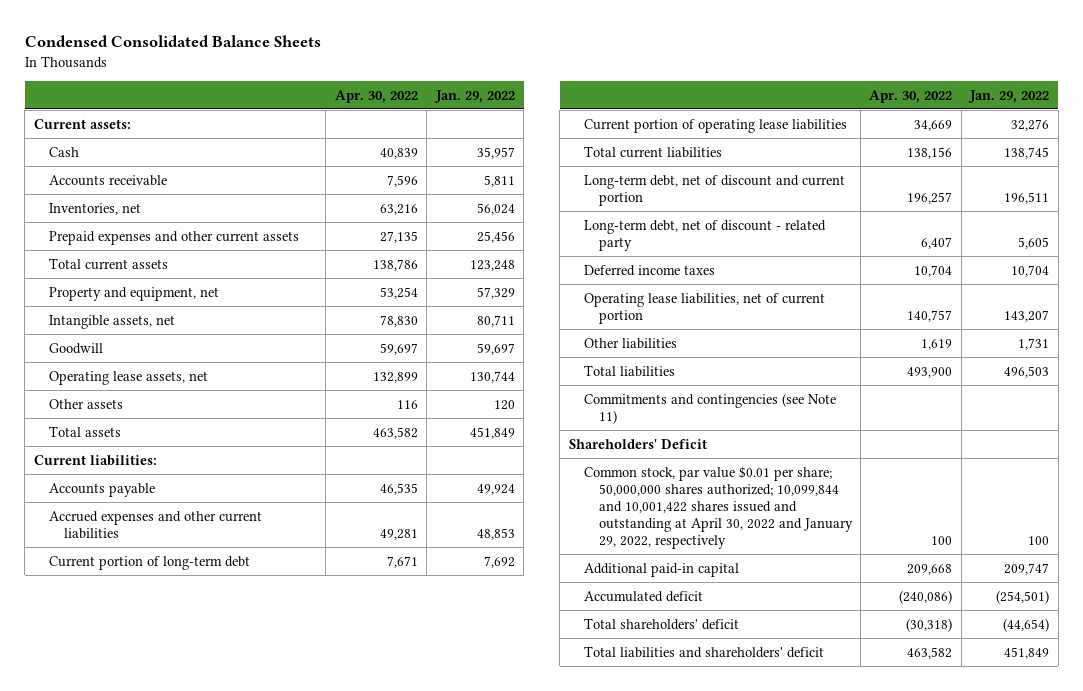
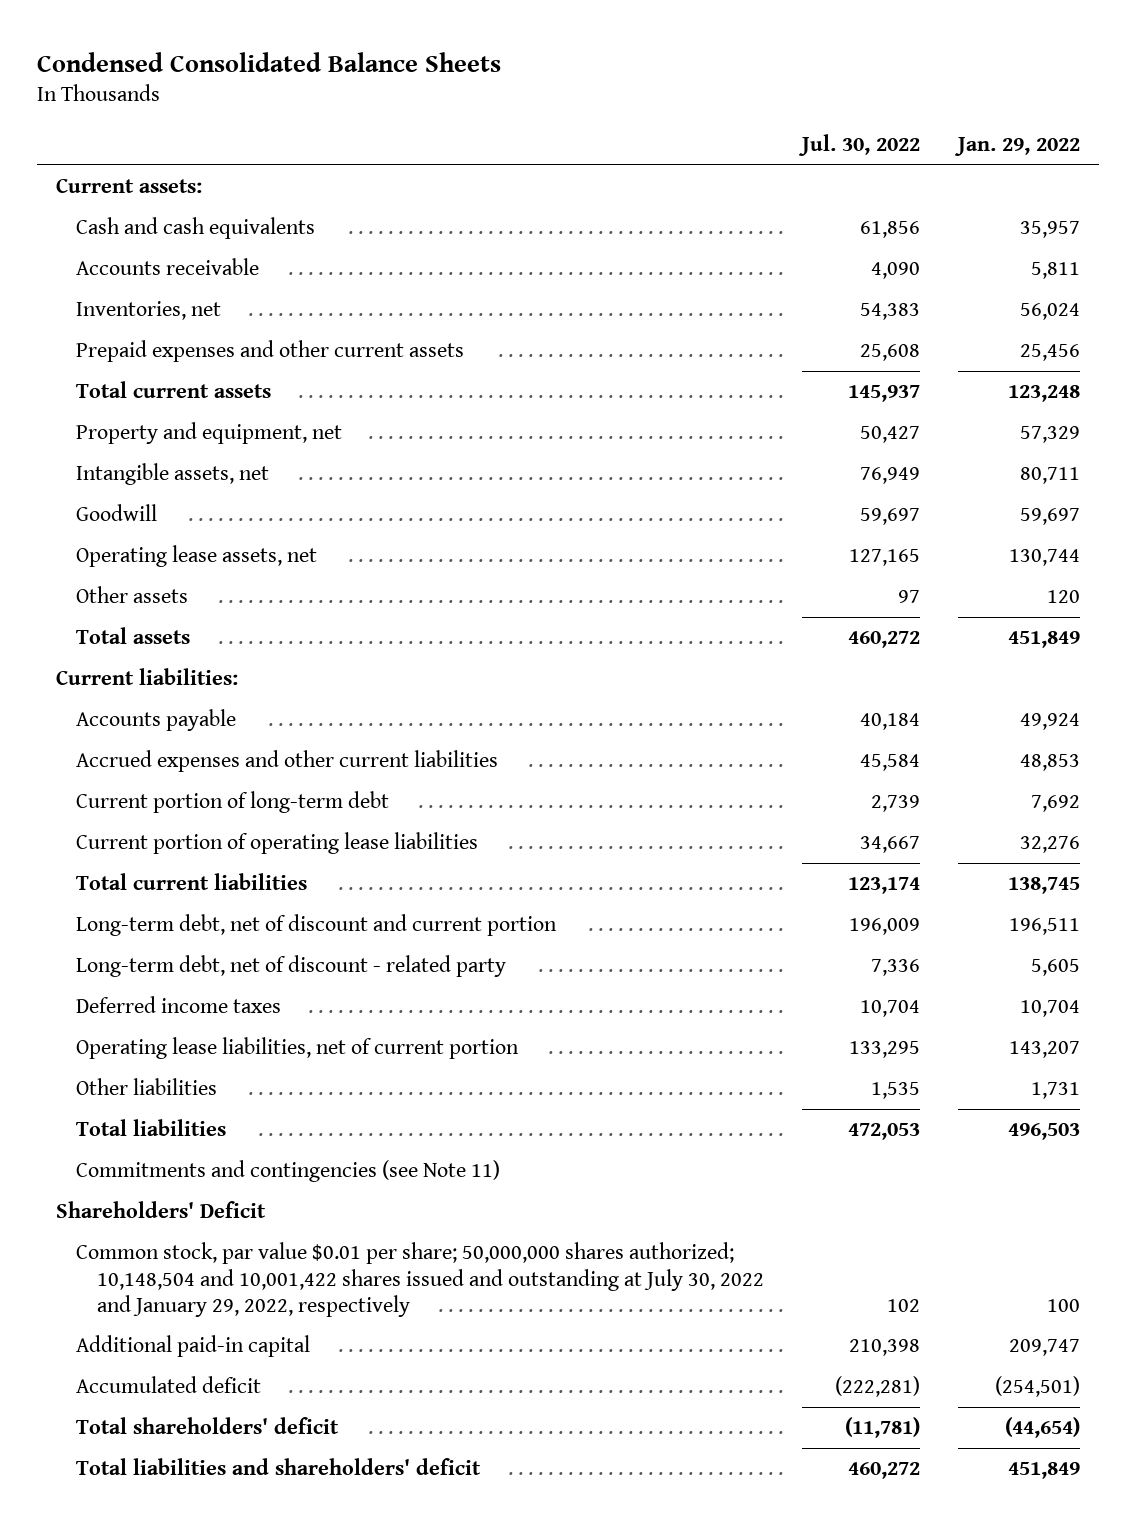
- | Apr. 30, 2022 | Jan. 29, 2022
+ | Jul. 30, 2022 | Jan. 29, 2022
- Cash | 40,839 | 35,957
+ Cash and cash equivalents | 61,856 | 35,957
- Common stock, par value $0.01 per share; 50,000,000 shares authorized; 10,099,844 and 10,001,422 shares issued and outstanding at April 30, 2022 and January 29, 2022, respectively | 100 | 100
+ Common stock, par value $0.01 per share; 50,000,000 shares authorized; 10,148,504 and 10,001,422 shares issued and outstanding at July 30, 2022 and January 29, 2022, respectively | 102 | 100

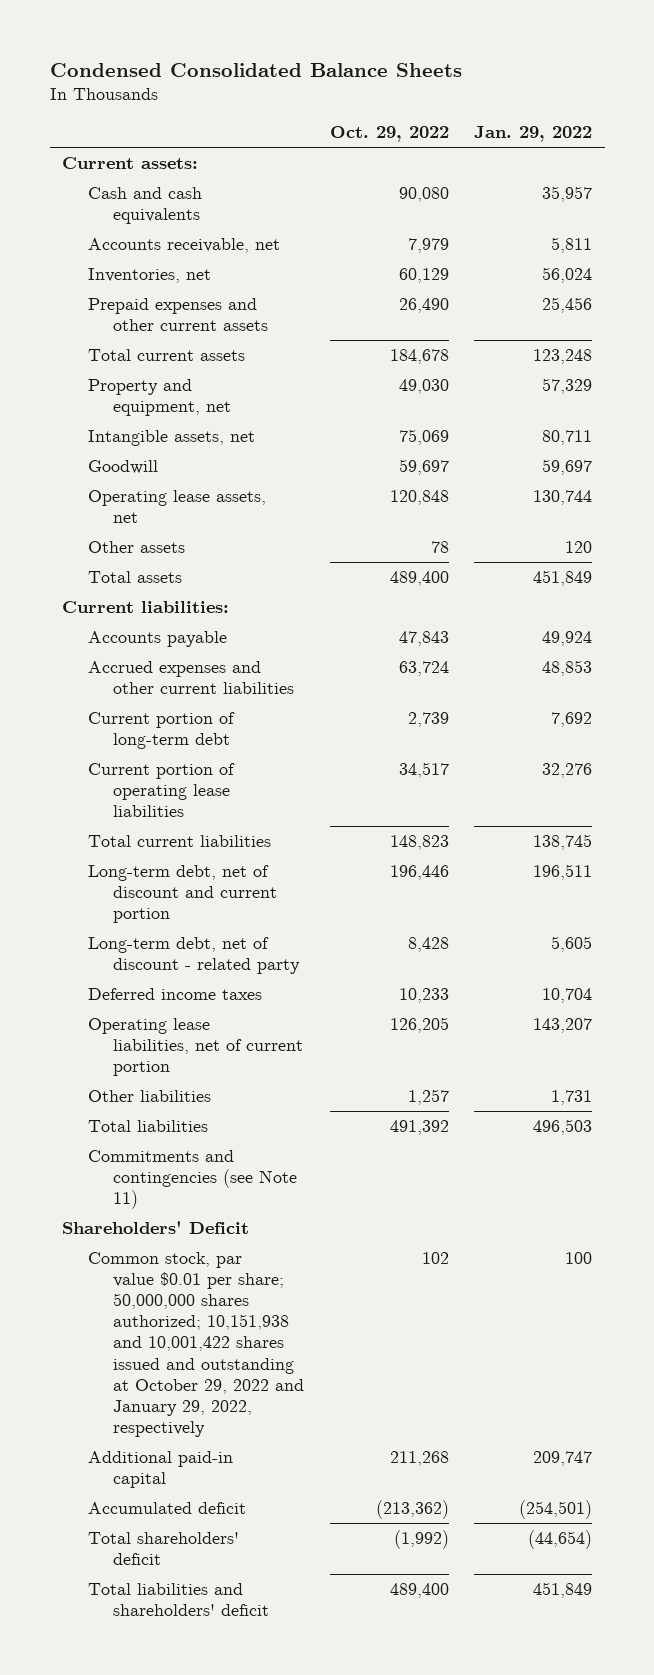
- | Jul. 30, 2022 | Jan. 29, 2022
+ | Oct. 29, 2022 | Jan. 29, 2022
- Accounts receivable | 4,090 | 5,811
+ Accounts receivable, net | 7,979 | 5,811
- Common stock, par value $0.01 per share; 50,000,000 shares authorized; 10,148,504 and 10,001,422 shares issued and outstanding at July 30, 2022 and January 29, 2022, respectively | 102 | 100
+ Common stock, par value $0.01 per share; 50,000,000 shares authorized; 10,151,938 and 10,001,422 shares issued and outstanding at October 29, 2022 and January 29, 2022, respectively | 102 | 100

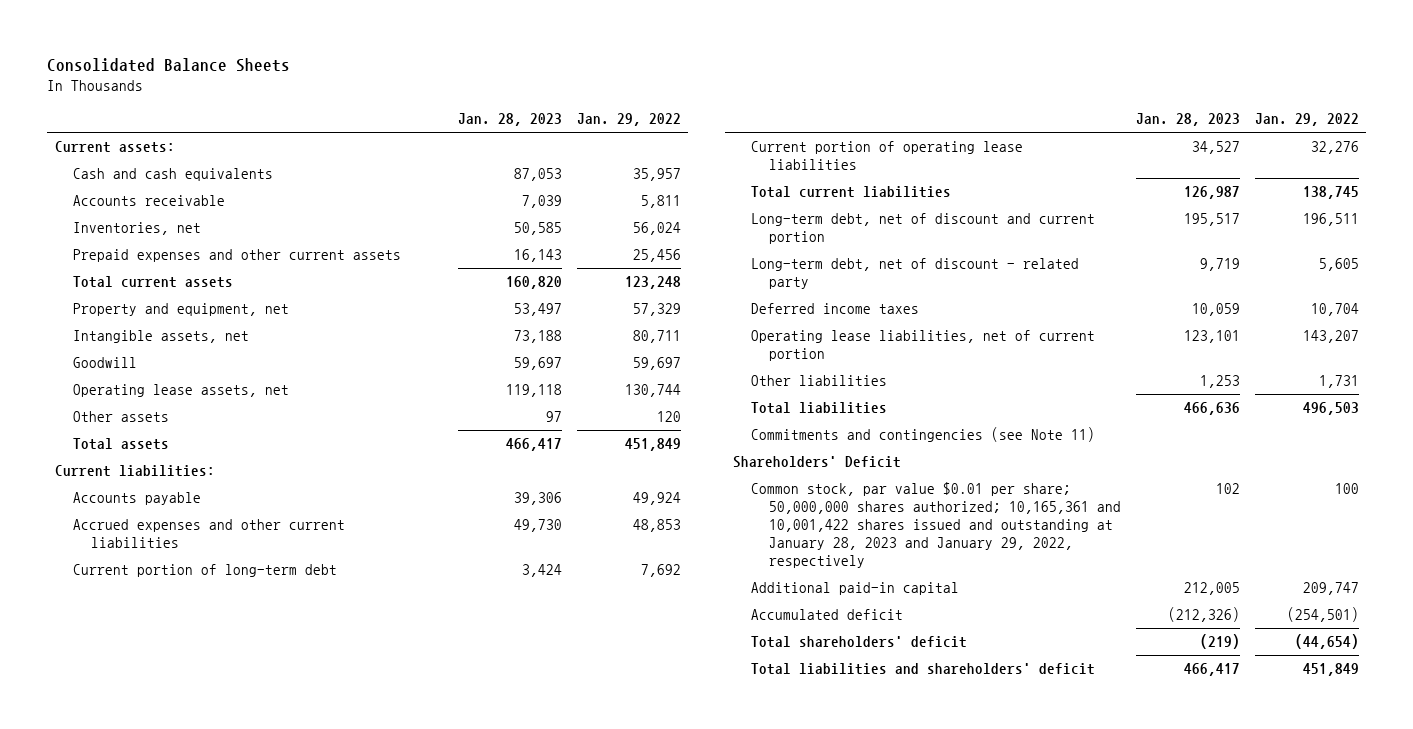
- Condensed Consolidated Balance Sheets
+ Consolidated Balance Sheets
- | Oct. 29, 2022 | Jan. 29, 2022
+ | Jan. 28, 2023 | Jan. 29, 2022
- Accounts receivable, net | 7,979 | 5,811
+ Accounts receivable | 7,039 | 5,811
- Common stock, par value $0.01 per share; 50,000,000 shares authorized; 10,151,938 and 10,001,422 shares issued and outstanding at October 29, 2022 and January 29, 2022, respectively | 102 | 100
+ Common stock, par value $0.01 per share; 50,000,000 shares authorized; 10,165,361 and 10,001,422 shares issued and outstanding at January 28, 2023 and January 29, 2022, respectively | 102 | 100

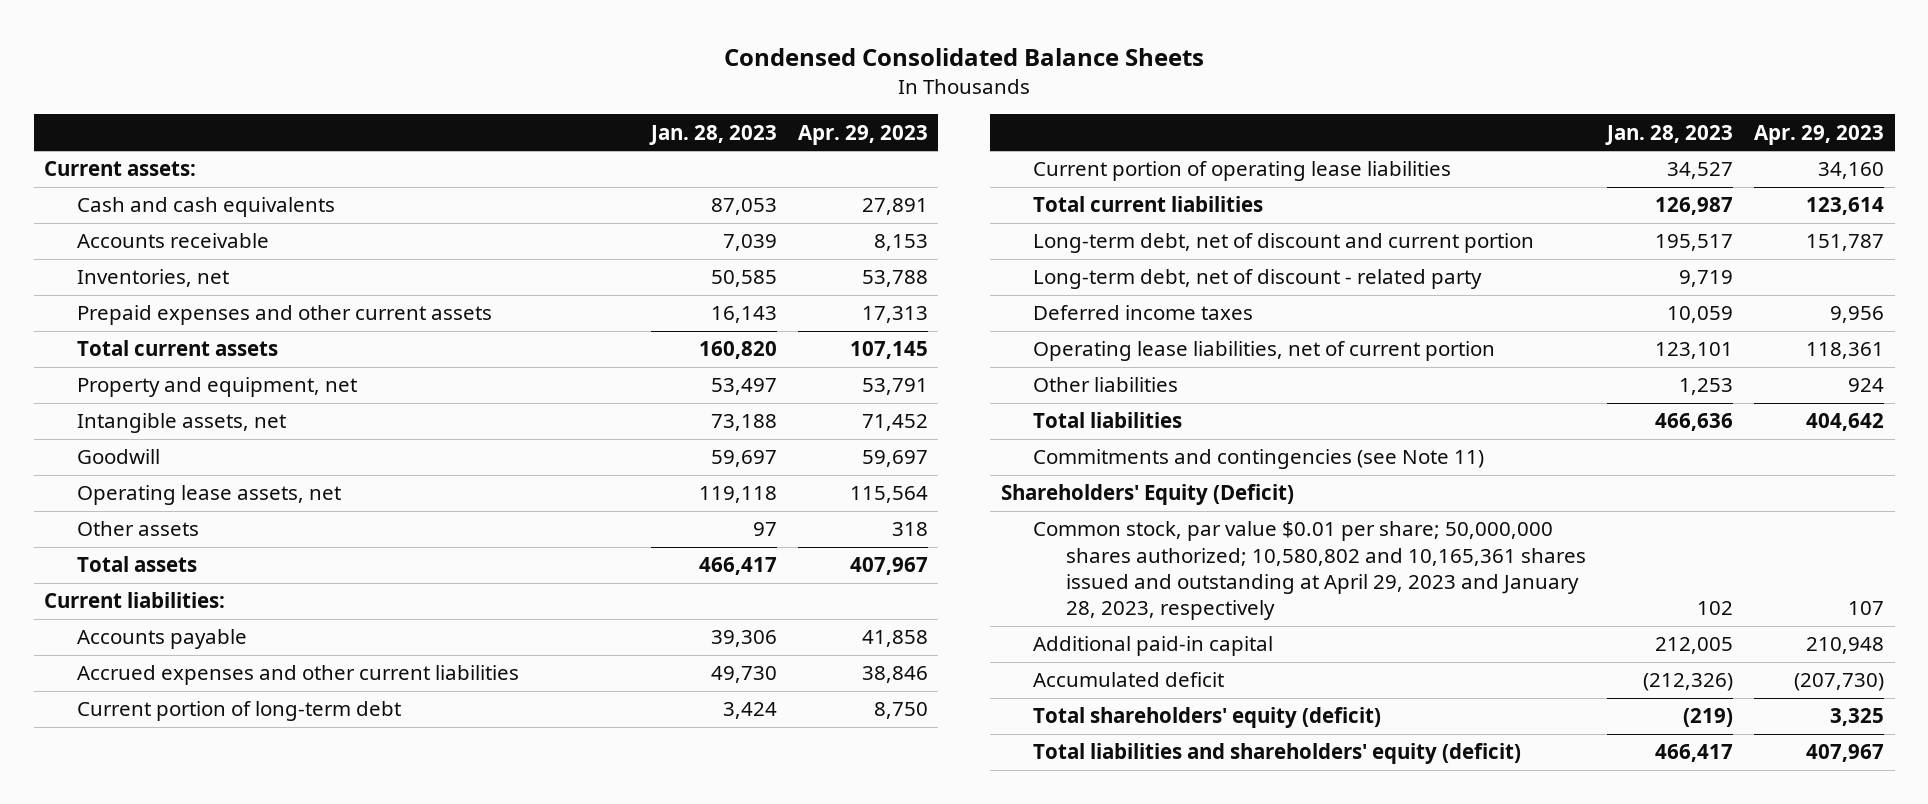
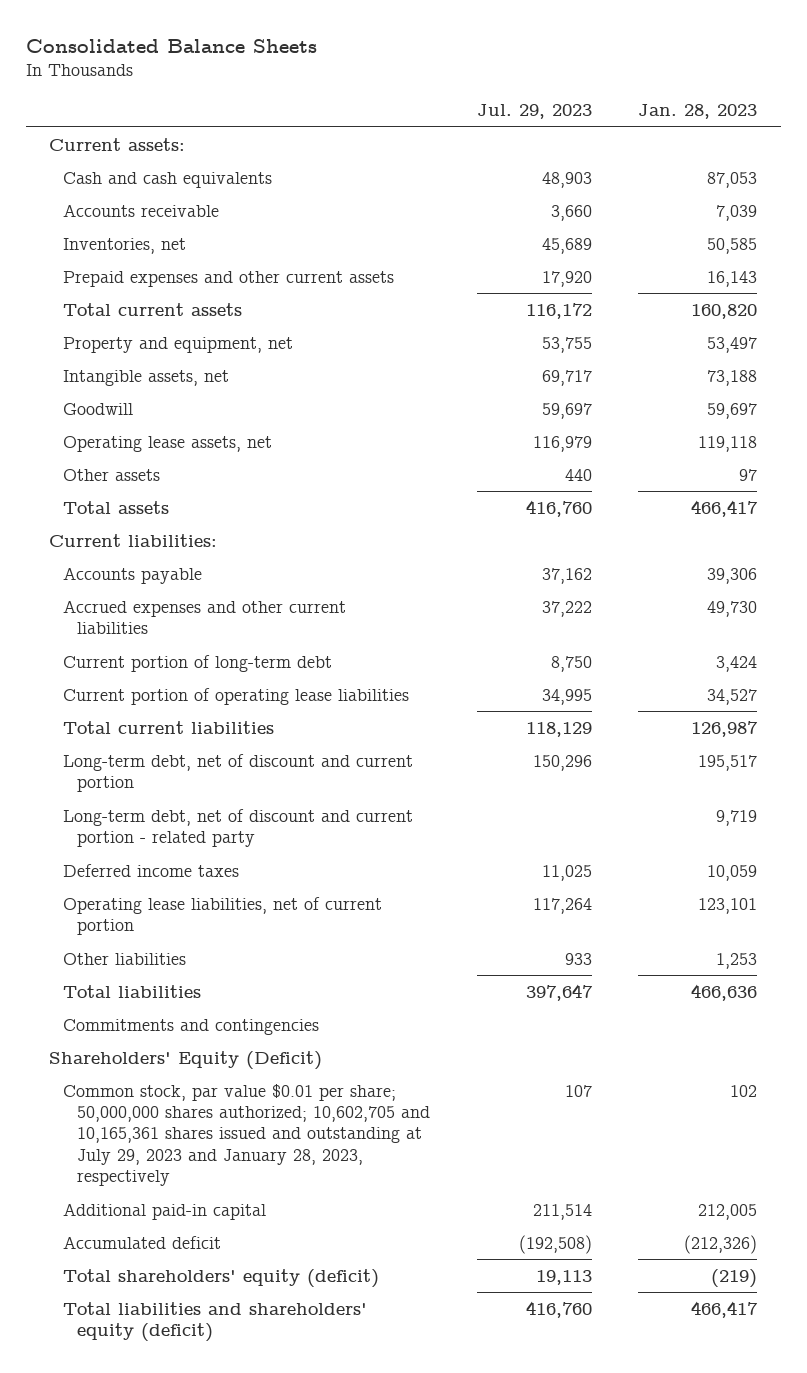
- Condensed Consolidated Balance Sheets
+ Consolidated Balance Sheets
- | Jan. 28, 2023 | Apr. 29, 2023
+ | Jul. 29, 2023 | Jan. 28, 2023
- Long-term debt, net of discount - related party | 9,719 |
+ Long-term debt, net of discount and current portion - related party | | 9,719
- Commitments and contingencies (see Note 11)
+ Commitments and contingencies
- Common stock, par value $0.01 per share; 50,000,000 shares authorized; 10,580,802 and 10,165,361 shares issued and outstanding at April 29, 2023 and January 28, 2023, respectively | 102 | 107
+ Common stock, par value $0.01 per share; 50,000,000 shares authorized; 10,602,705 and 10,165,361 shares issued and outstanding at July 29, 2023 and January 28, 2023, respectively | 107 | 102

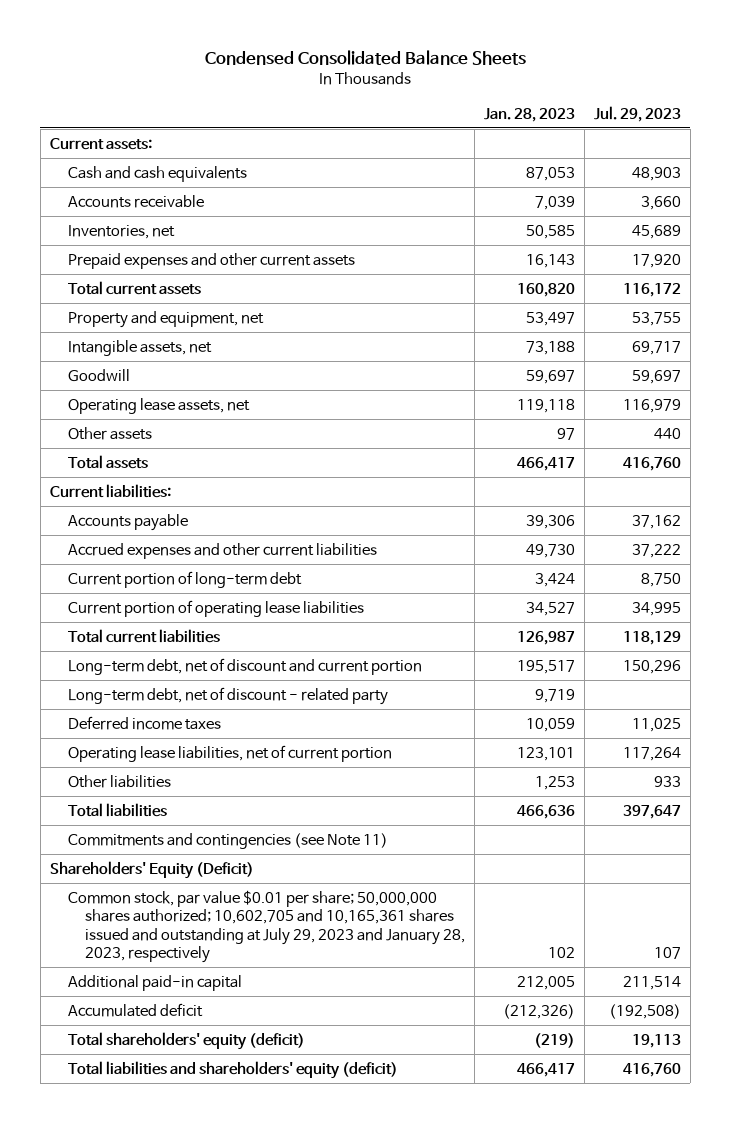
- Consolidated Balance Sheets
+ Condensed Consolidated Balance Sheets
- | Jul. 29, 2023 | Jan. 28, 2023
+ | Jan. 28, 2023 | Jul. 29, 2023
- Long-term debt, net of discount and current portion - related party | | 9,719
+ Long-term debt, net of discount - related party | 9,719 |
- Commitments and contingencies
+ Commitments and contingencies (see Note 11)

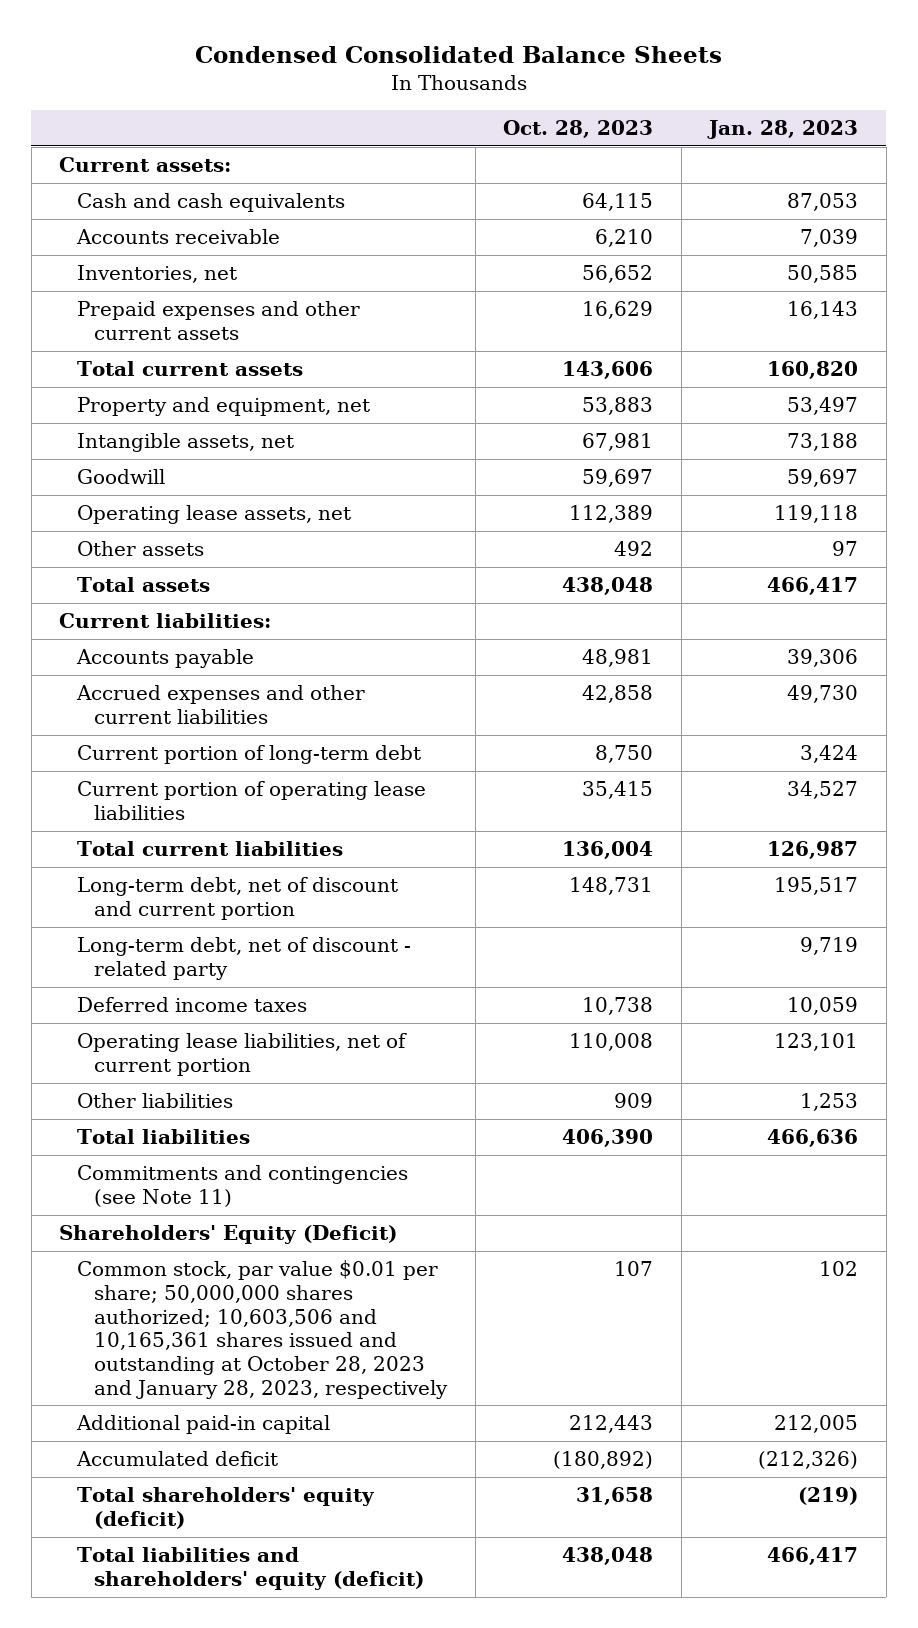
- | Jan. 28, 2023 | Jul. 29, 2023
+ | Oct. 28, 2023 | Jan. 28, 2023
- Common stock, par value $0.01 per share; 50,000,000 shares authorized; 10,602,705 and 10,165,361 shares issued and outstanding at July 29, 2023 and January 28, 2023, respectively | 102 | 107
+ Common stock, par value $0.01 per share; 50,000,000 shares authorized; 10,603,506 and 10,165,361 shares issued and outstanding at October 28, 2023 and January 28, 2023, respectively | 107 | 102

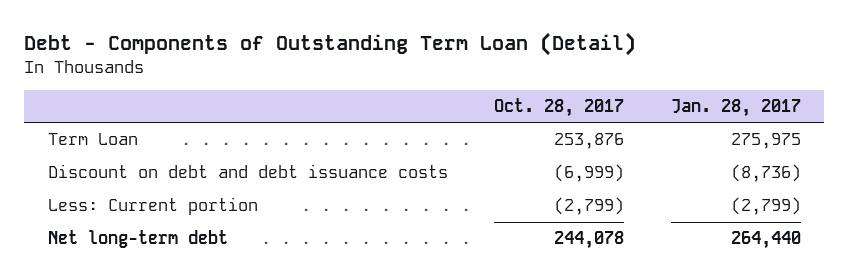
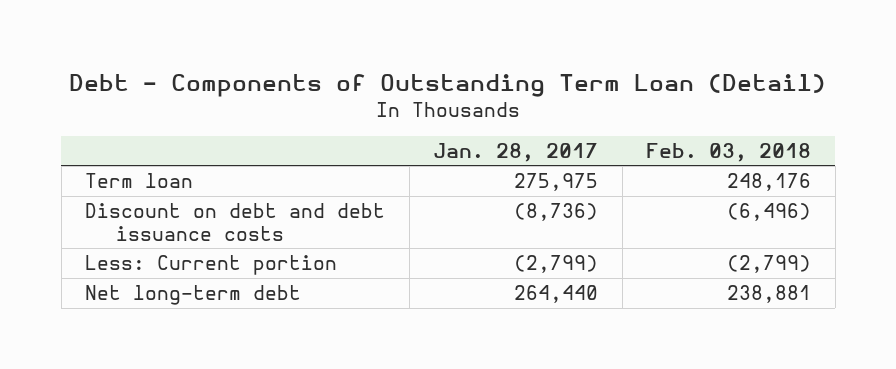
- | Oct. 28, 2017 | Jan. 28, 2017
+ | Jan. 28, 2017 | Feb. 03, 2018
- Term Loan | 253,876 | 275,975
+ Term loan | 275,975 | 248,176

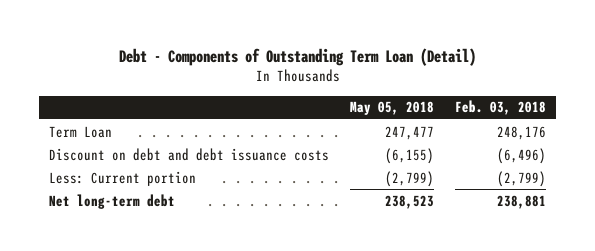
- | Jan. 28, 2017 | Feb. 03, 2018
+ | May 05, 2018 | Feb. 03, 2018
- Term loan | 275,975 | 248,176
+ Term Loan | 247,477 | 248,176

